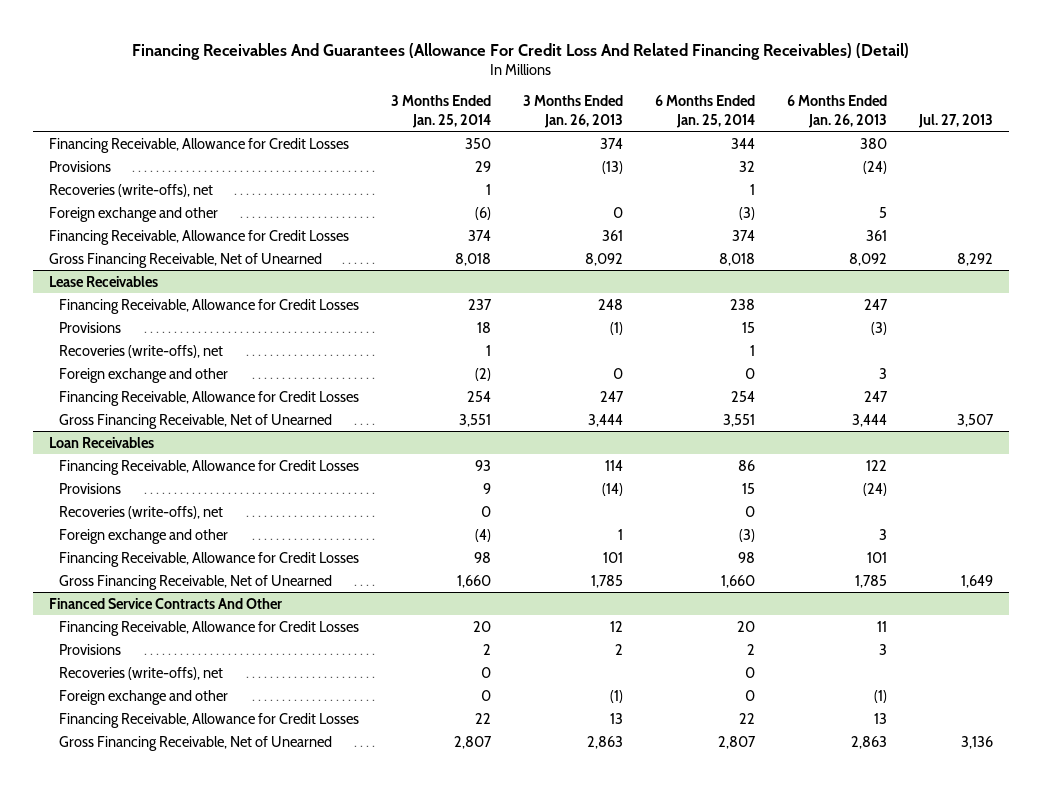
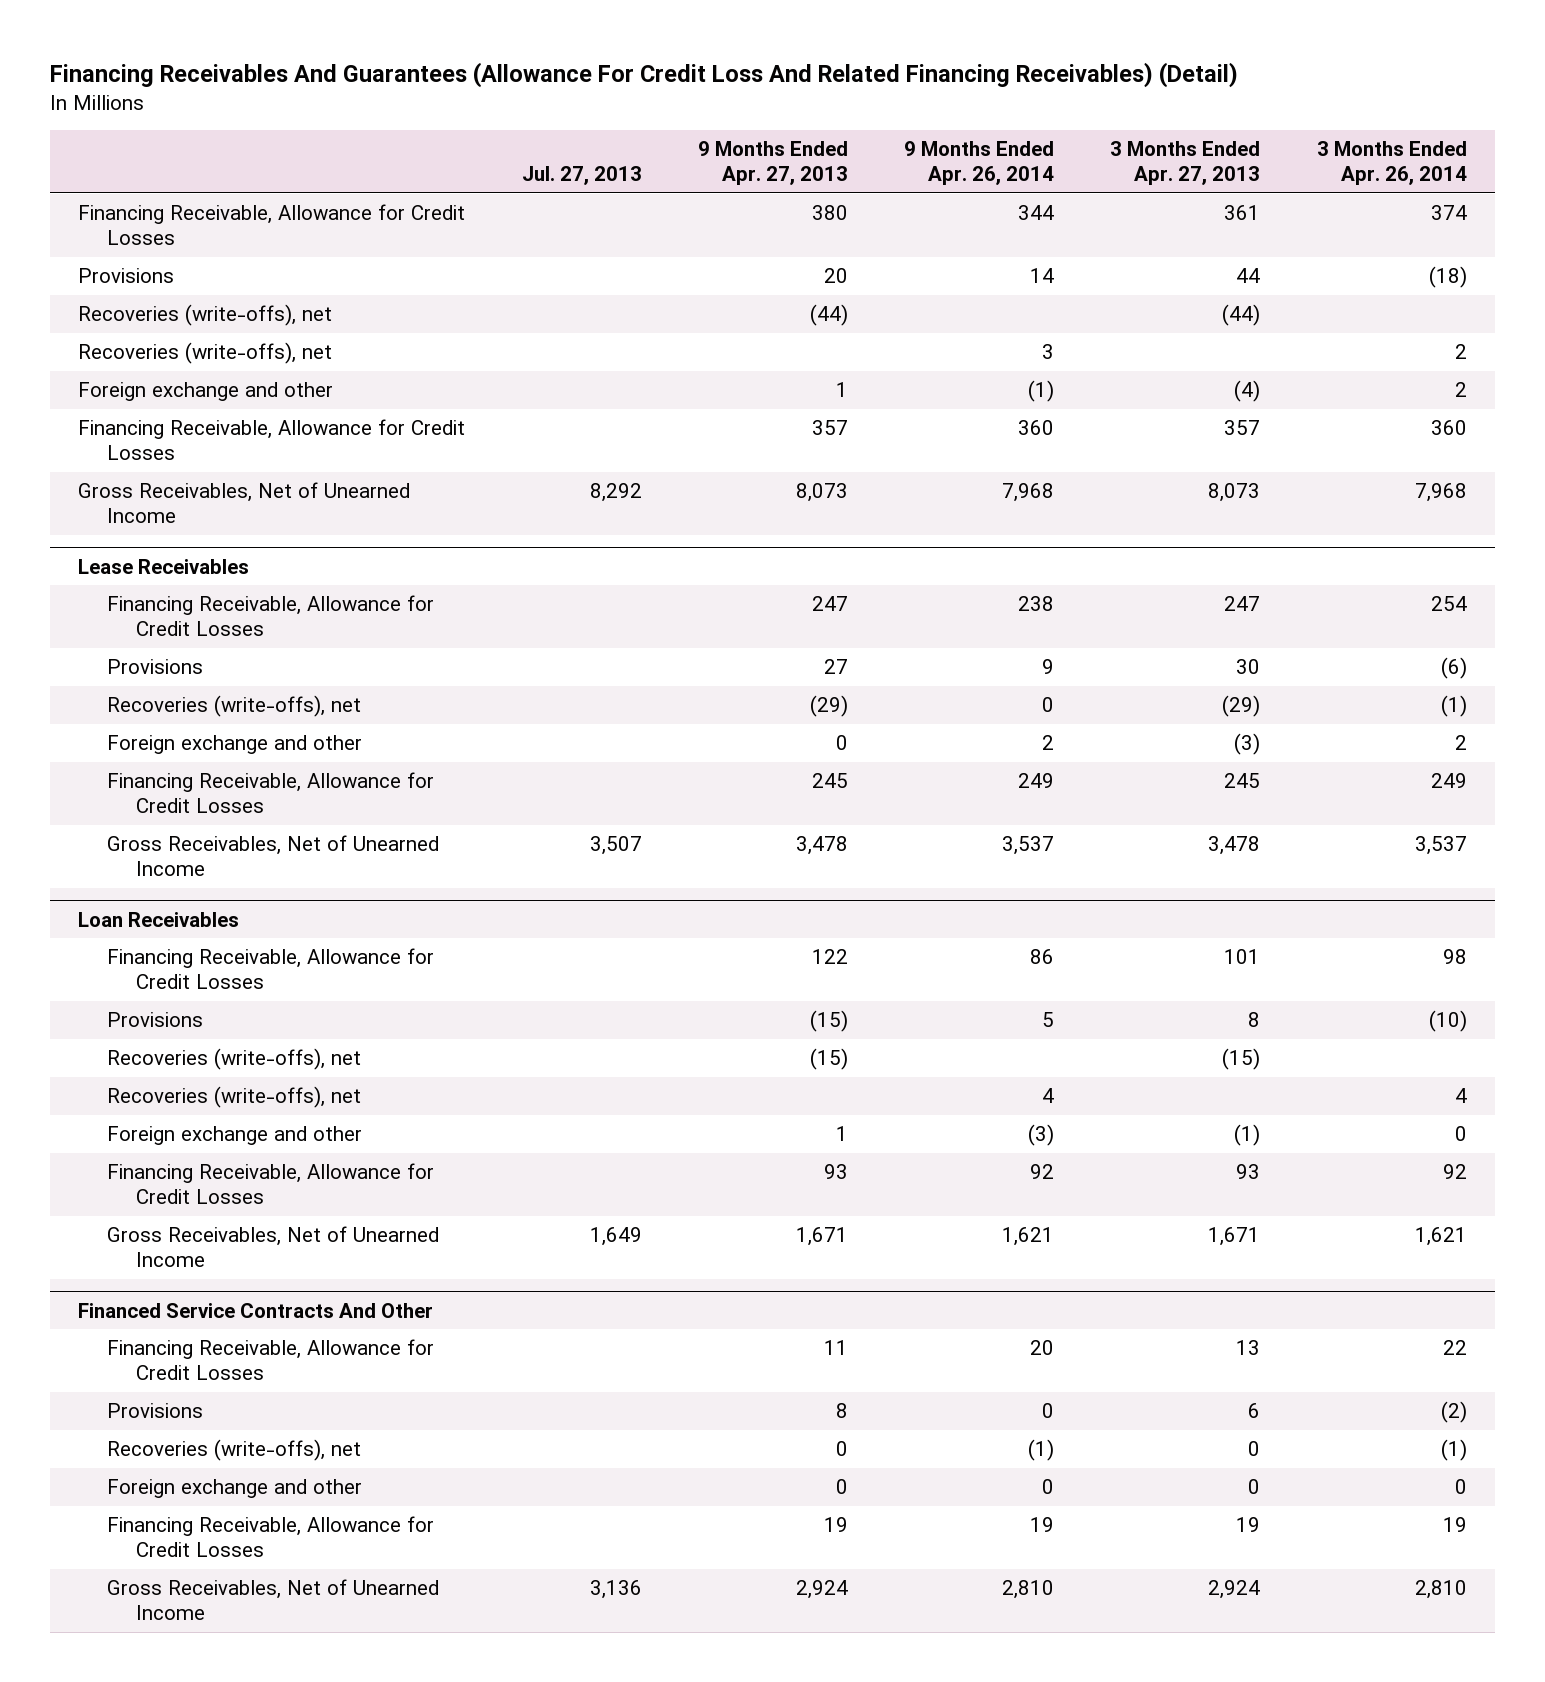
- | 3 Months Ended Jan. 25, 2014 | 3 Months Ended Jan. 26, 2013 | 6 Months Ended Jan. 25, 2014 | 6 Months Ended Jan. 26, 2013 | Jul. 27, 2013
+ | Jul. 27, 2013 | 9 Months Ended Apr. 27, 2013 | 9 Months Ended Apr. 26, 2014 | 3 Months Ended Apr. 27, 2013 | 3 Months Ended Apr. 26, 2014
+ Recoveries (write-offs), net | | | 3 | | 2
- Gross Financing Receivable, Net of Unearned | 8,018 | 8,092 | 8,018 | 8,092 | 8,292
+ Gross Receivables, Net of Unearned Income | 8,292 | 8,073 | 7,968 | 8,073 | 7,968
@ Lease Receivables
- Gross Financing Receivable, Net of Unearned | 3,551 | 3,444 | 3,551 | 3,444 | 3,507
+ Gross Receivables, Net of Unearned Income | 3,507 | 3,478 | 3,537 | 3,478 | 3,537
@ Loan Receivables
+ Recoveries (write-offs), net | | | 4 | | 4
- Gross Financing Receivable, Net of Unearned | 1,660 | 1,785 | 1,660 | 1,785 | 1,649
+ Gross Receivables, Net of Unearned Income | 1,649 | 1,671 | 1,621 | 1,671 | 1,621
@ Financed Service Contracts And Other
- Gross Financing Receivable, Net of Unearned | 2,807 | 2,863 | 2,807 | 2,863 | 3,136
+ Gross Receivables, Net of Unearned Income | 3,136 | 2,924 | 2,810 | 2,924 | 2,810

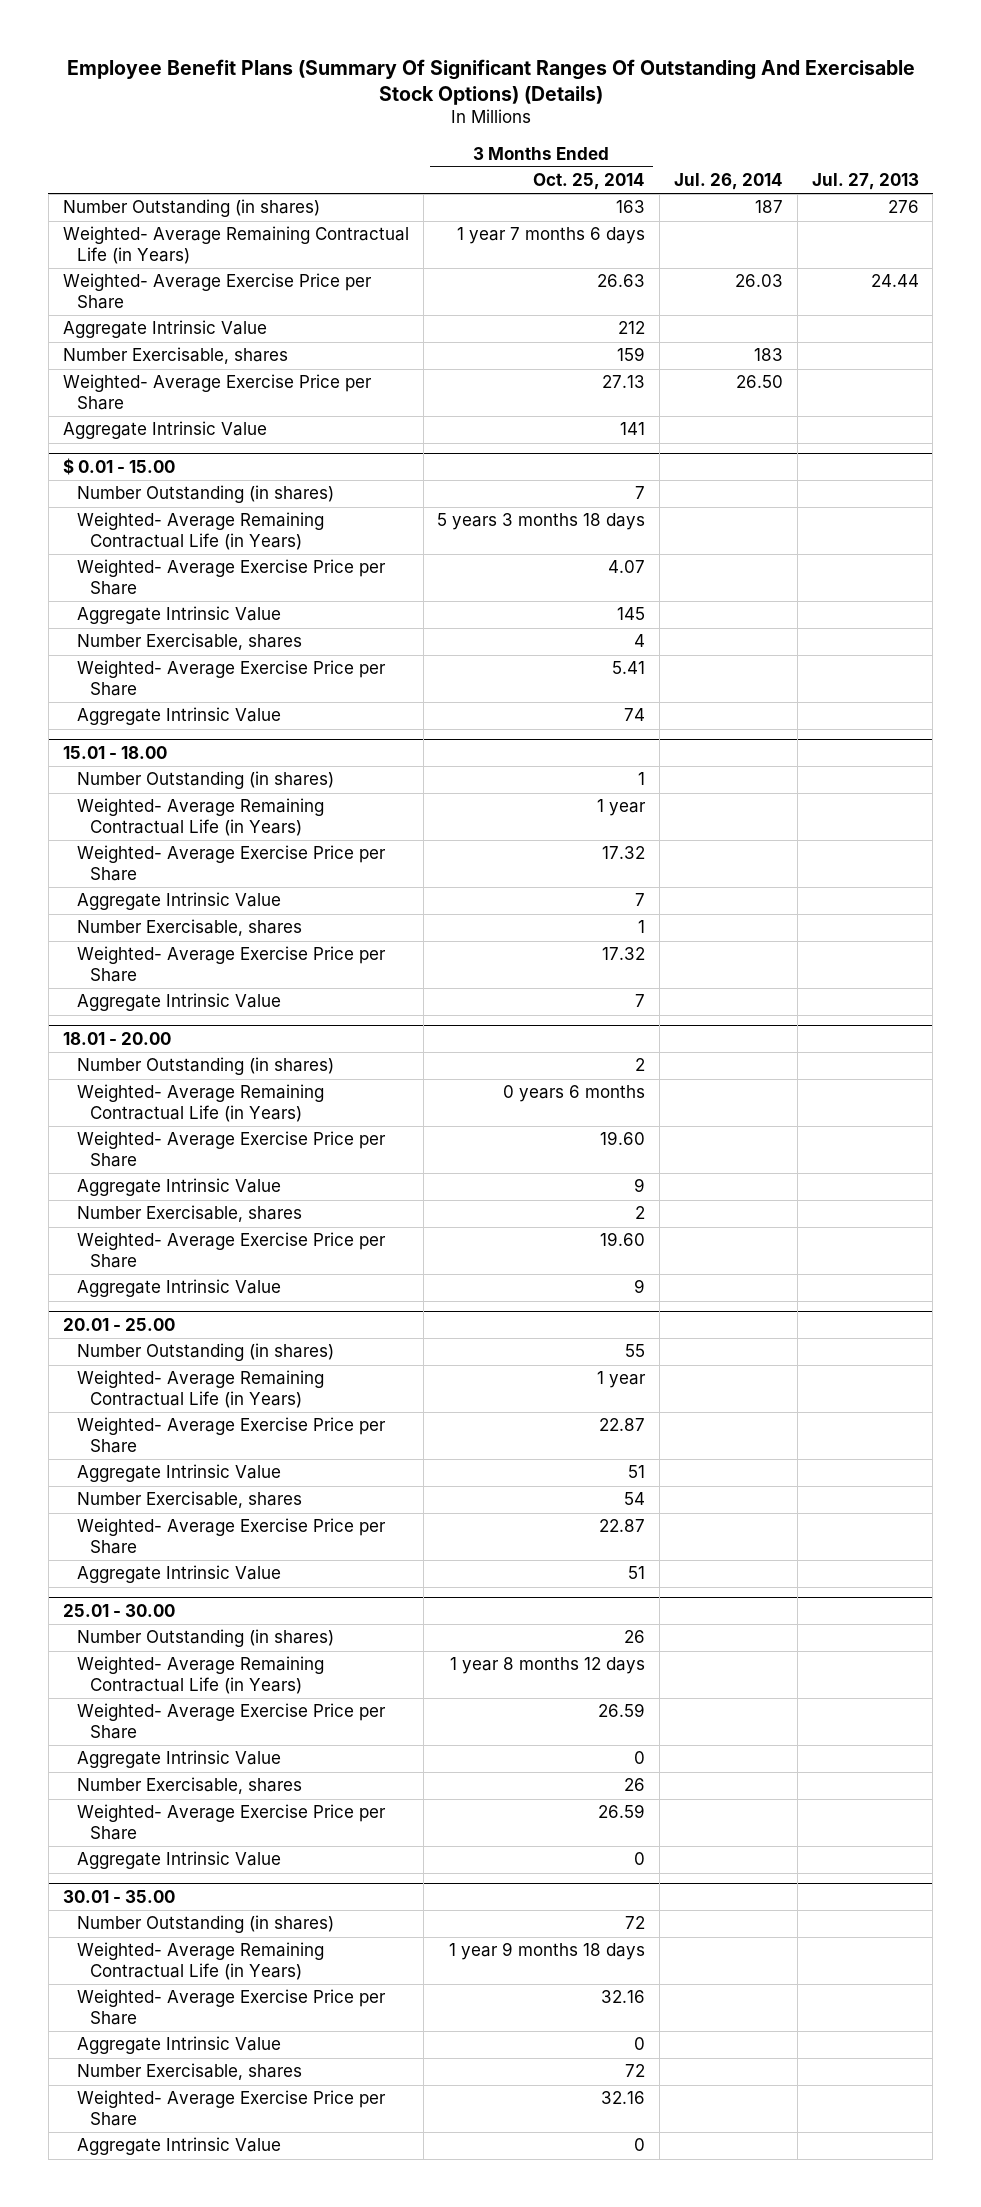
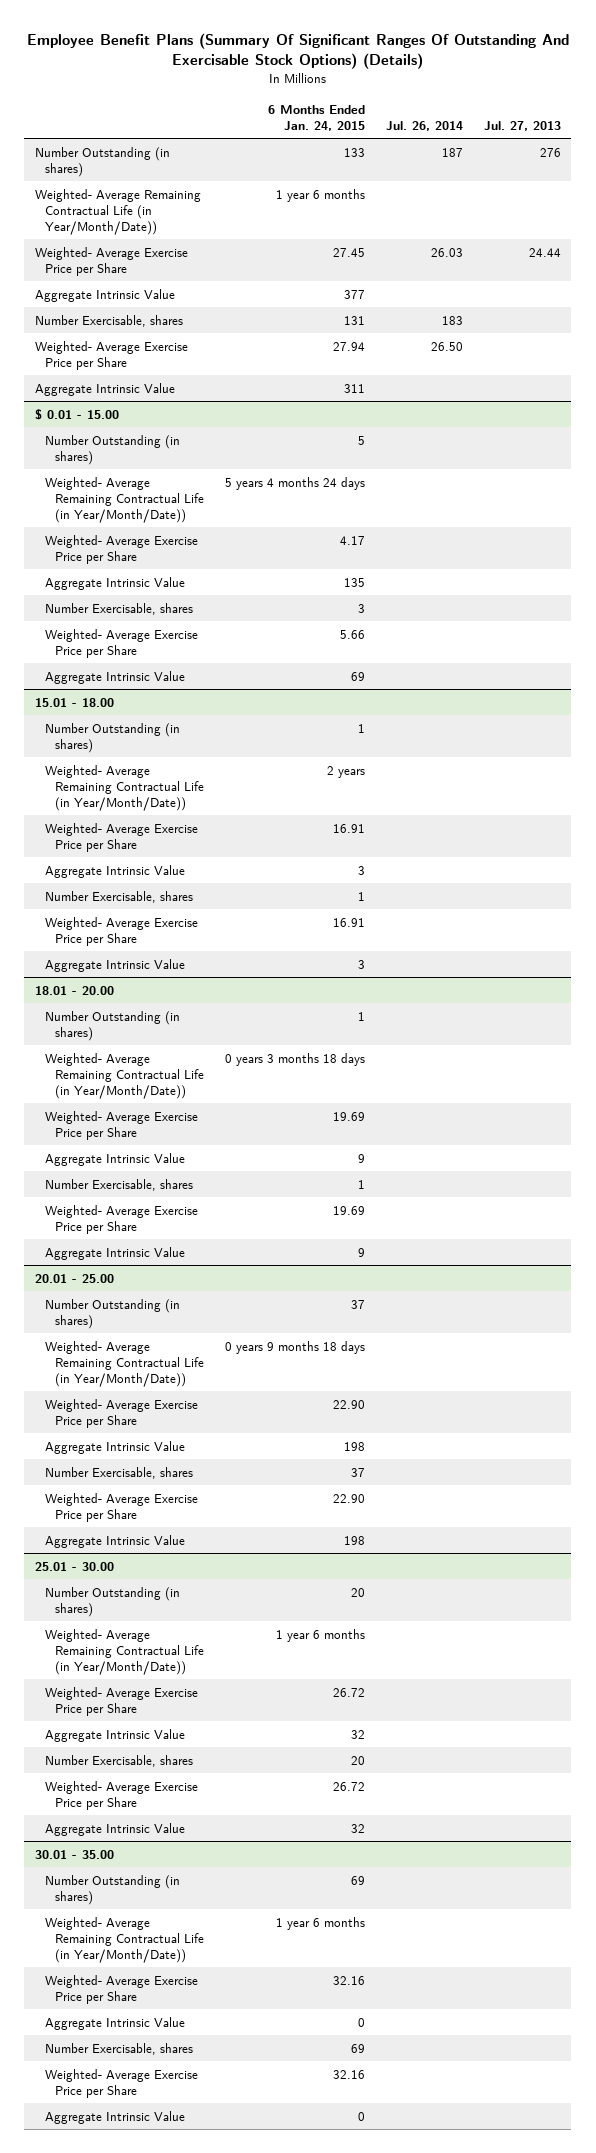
- | 3 Months Ended Oct. 25, 2014 | Jul. 26, 2014 | Jul. 27, 2013
+ | 6 Months Ended Jan. 24, 2015 | Jul. 26, 2014 | Jul. 27, 2013
- Weighted- Average Remaining Contractual Life (in Years) | 1 year 7 months 6 days | |
+ Weighted- Average Remaining Contractual Life (in Year/Month/Date)) | 1 year 6 months | |
@ $ 0.01 - 15.00
- Weighted- Average Remaining Contractual Life (in Years) | 5 years 3 months 18 days | |
+ Weighted- Average Remaining Contractual Life (in Year/Month/Date)) | 5 years 4 months 24 days | |
@ 15.01 - 18.00
- Weighted- Average Remaining Contractual Life (in Years) | 1 year | |
+ Weighted- Average Remaining Contractual Life (in Year/Month/Date)) | 2 years | |
@ 18.01 - 20.00
- Weighted- Average Remaining Contractual Life (in Years) | 0 years 6 months | |
+ Weighted- Average Remaining Contractual Life (in Year/Month/Date)) | 0 years 3 months 18 days | |
@ 20.01 - 25.00
- Weighted- Average Remaining Contractual Life (in Years) | 1 year | |
+ Weighted- Average Remaining Contractual Life (in Year/Month/Date)) | 0 years 9 months 18 days | |
@ 25.01 - 30.00
- Weighted- Average Remaining Contractual Life (in Years) | 1 year 8 months 12 days | |
+ Weighted- Average Remaining Contractual Life (in Year/Month/Date)) | 1 year 6 months | |
@ 30.01 - 35.00
- Weighted- Average Remaining Contractual Life (in Years) | 1 year 9 months 18 days | |
+ Weighted- Average Remaining Contractual Life (in Year/Month/Date)) | 1 year 6 months | |

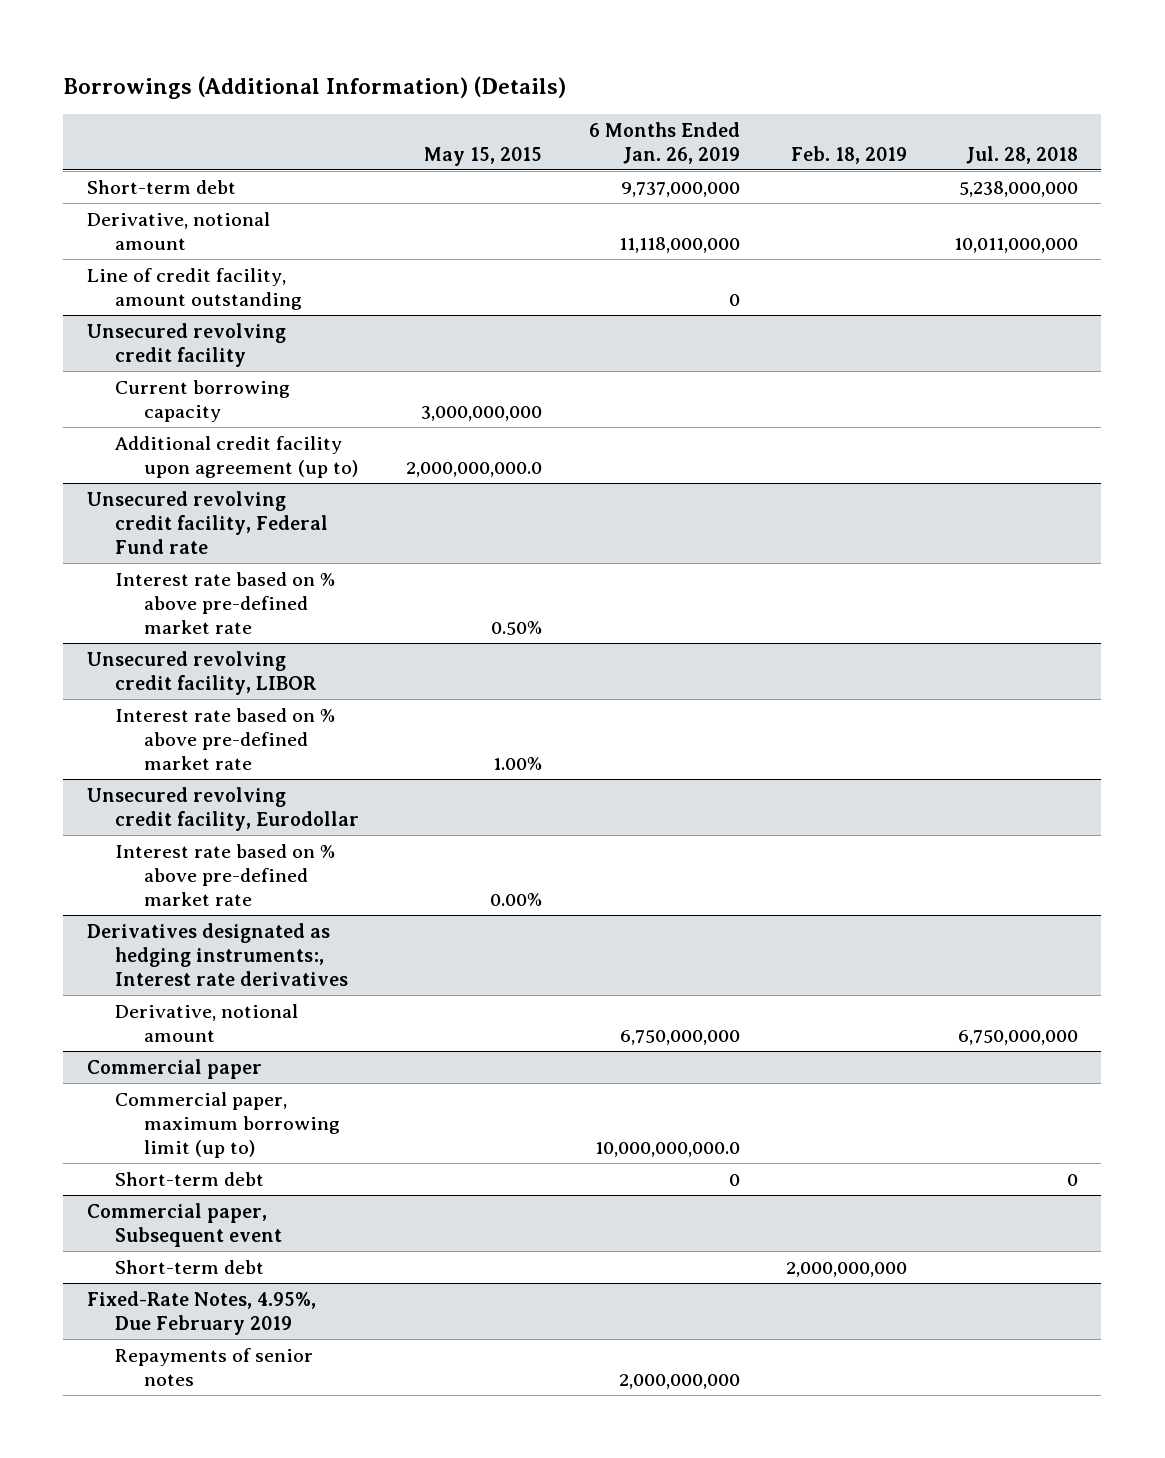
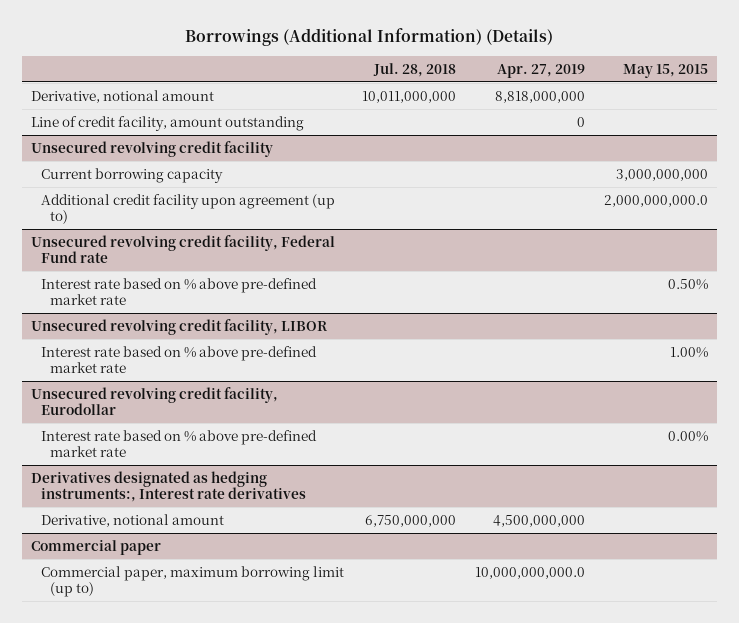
- | May 15, 2015 | 6 Months Ended Jan. 26, 2019 | Feb. 18, 2019 | Jul. 28, 2018
+ | Jul. 28, 2018 | Apr. 27, 2019 | May 15, 2015
- Short-term debt | | 9,737,000,000 | | 5,238,000,000
@ Commercial paper
- Short-term debt | | 0 | | 0
- Commercial paper, Subsequent event
- Short-term debt | | | 2,000,000,000 |
- Fixed-Rate Notes, 4.95%, Due February 2019
- Repayments of senior notes | | 2,000,000,000 | |

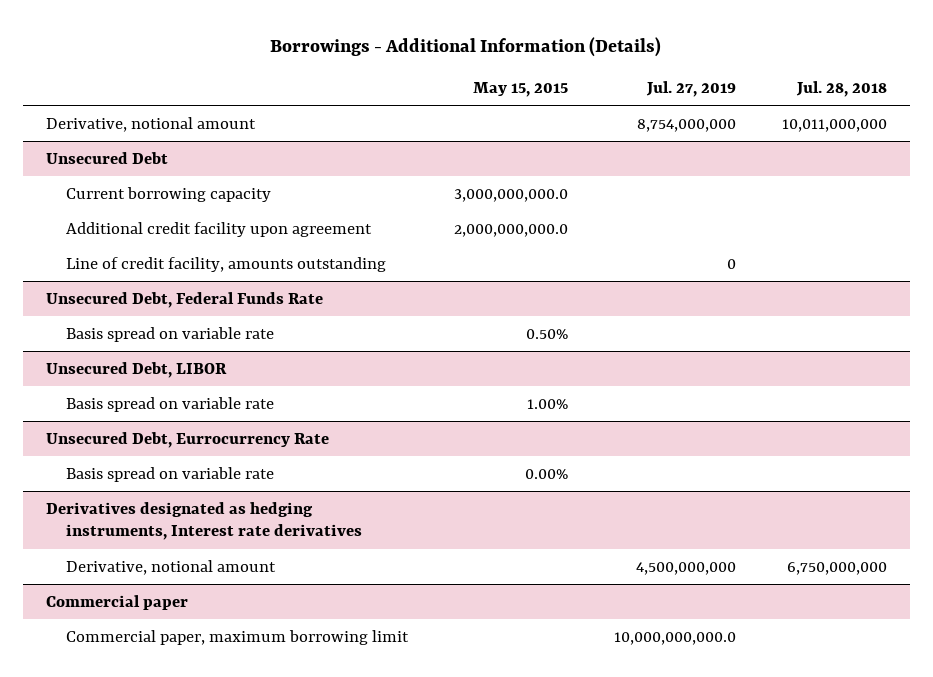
- Borrowings (Additional Information) (Details)
+ Borrowings - Additional Information (Details)
- | Jul. 28, 2018 | Apr. 27, 2019 | May 15, 2015
+ | May 15, 2015 | Jul. 27, 2019 | Jul. 28, 2018
- Line of credit facility, amount outstanding | | 0 |
- Unsecured revolving credit facility
- Current borrowing capacity | | | 3,000,000,000
- Additional credit facility upon agreement (up to) | | | 2,000,000,000.0
- Unsecured revolving credit facility, Federal Fund rate
- Interest rate based on % above pre-defined market rate | | | 0.50%
- Unsecured revolving credit facility, LIBOR
- Interest rate based on % above pre-defined market rate | | | 1.00%
- Unsecured revolving credit facility, Eurodollar
- Interest rate based on % above pre-defined market rate | | | 0.00%
- Derivatives designated as hedging instruments:, Interest rate derivatives
+ Unsecured Debt
+ Current borrowing capacity | 3,000,000,000.0 | |
+ Additional credit facility upon agreement | 2,000,000,000.0 | |
+ Line of credit facility, amounts outstanding | | 0 |
+ Unsecured Debt, Federal Funds Rate
+ Basis spread on variable rate | 0.50% | |
+ Unsecured Debt, LIBOR
+ Basis spread on variable rate | 1.00% | |
+ Unsecured Debt, Eurrocurrency Rate
+ Basis spread on variable rate | 0.00% | |
+ Derivatives designated as hedging instruments, Interest rate derivatives
@ Commercial paper
- Commercial paper, maximum borrowing limit (up to) | | 10,000,000,000.0 |
+ Commercial paper, maximum borrowing limit | | 10,000,000,000.0 |

